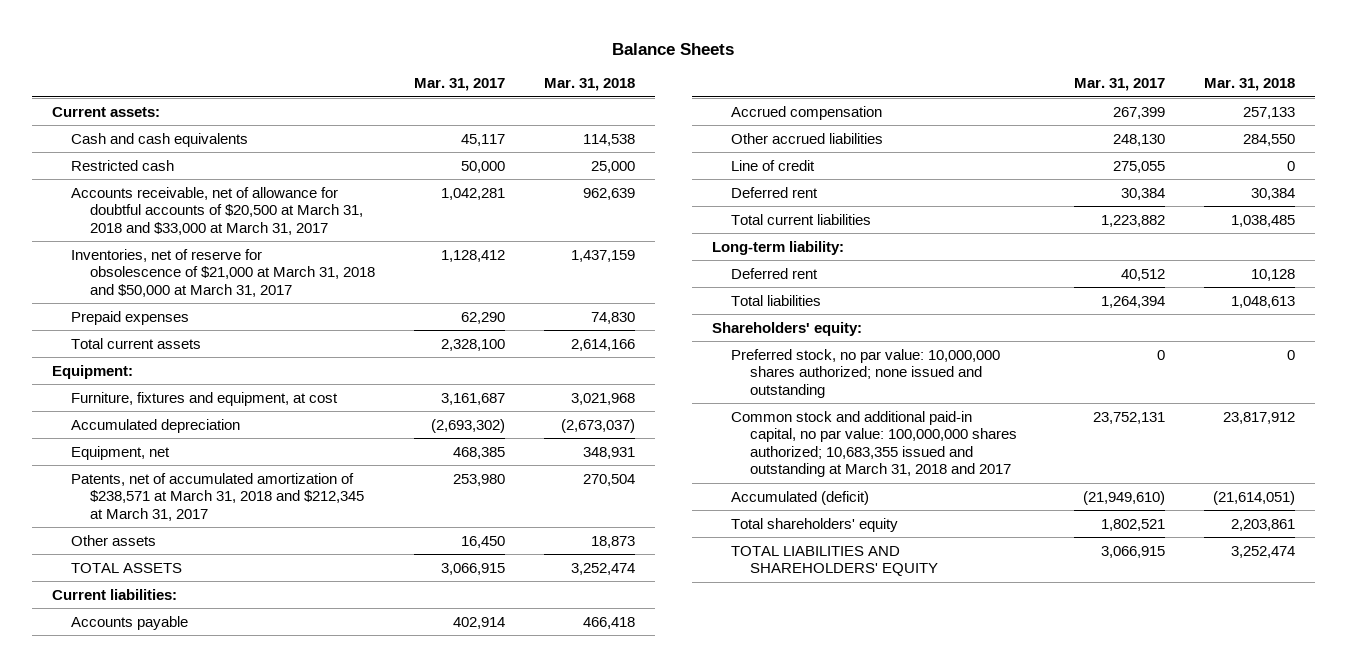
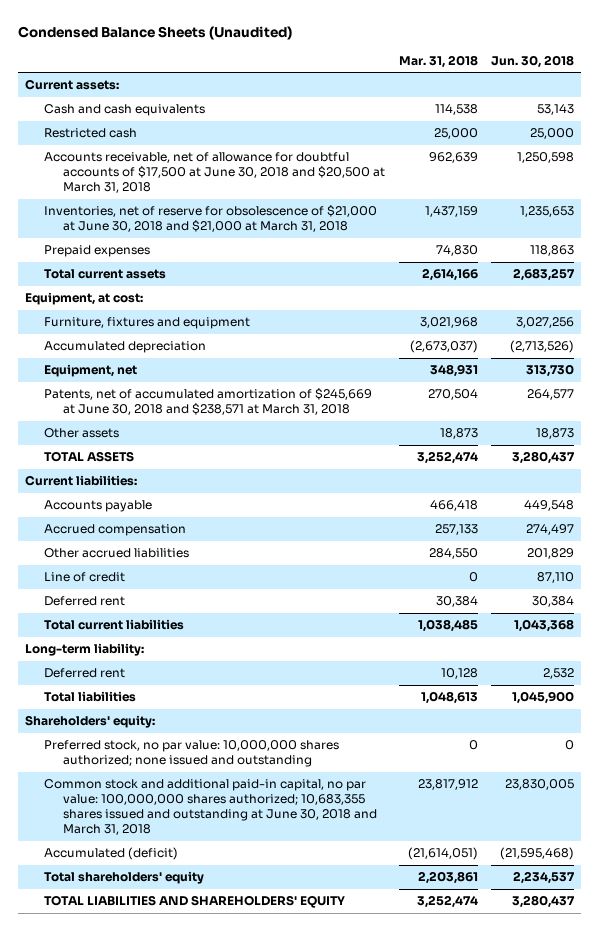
- Balance Sheets
+ Condensed Balance Sheets (Unaudited)
- | Mar. 31, 2017 | Mar. 31, 2018
+ | Mar. 31, 2018 | Jun. 30, 2018
- Accounts receivable, net of allowance for doubtful accounts of $20,500 at March 31, 2018 and $33,000 at March 31, 2017 | 1,042,281 | 962,639
- Inventories, net of reserve for obsolescence of $21,000 at March 31, 2018 and $50,000 at March 31, 2017 | 1,128,412 | 1,437,159
+ Accounts receivable, net of allowance for doubtful accounts of $17,500 at June 30, 2018 and $20,500 at March 31, 2018 | 962,639 | 1,250,598
+ Inventories, net of reserve for obsolescence of $21,000 at June 30, 2018 and $21,000 at March 31, 2018 | 1,437,159 | 1,235,653
- Equipment:
- Furniture, fixtures and equipment, at cost | 3,161,687 | 3,021,968
+ Equipment, at cost:
+ Furniture, fixtures and equipment | 3,021,968 | 3,027,256
- Patents, net of accumulated amortization of $238,571 at March 31, 2018 and $212,345 at March 31, 2017 | 253,980 | 270,504
+ Patents, net of accumulated amortization of $245,669 at June 30, 2018 and $238,571 at March 31, 2018 | 270,504 | 264,577
- Common stock and additional paid-in capital, no par value: 100,000,000 shares authorized; 10,683,355 issued and outstanding at March 31, 2018 and 2017 | 23,752,131 | 23,817,912
+ Common stock and additional paid-in capital, no par value: 100,000,000 shares authorized; 10,683,355 shares issued and outstanding at June 30, 2018 and March 31, 2018 | 23,817,912 | 23,830,005

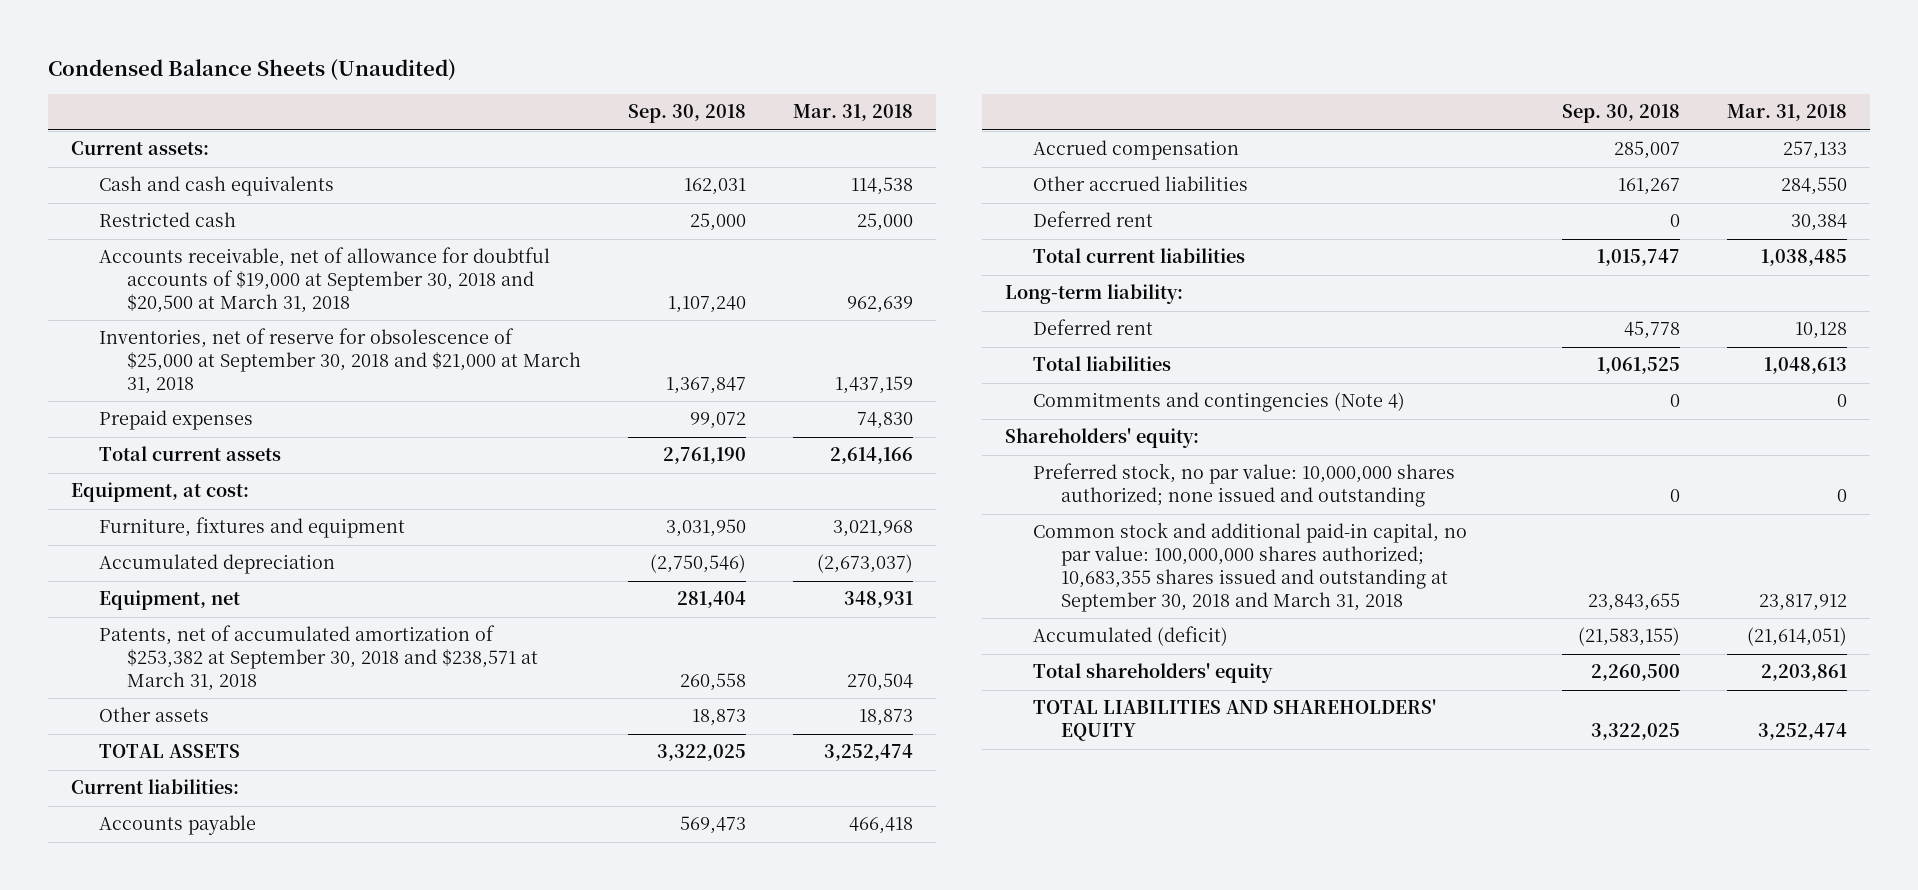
- | Mar. 31, 2018 | Jun. 30, 2018
+ | Sep. 30, 2018 | Mar. 31, 2018
- Accounts receivable, net of allowance for doubtful accounts of $17,500 at June 30, 2018 and $20,500 at March 31, 2018 | 962,639 | 1,250,598
- Inventories, net of reserve for obsolescence of $21,000 at June 30, 2018 and $21,000 at March 31, 2018 | 1,437,159 | 1,235,653
+ Accounts receivable, net of allowance for doubtful accounts of $19,000 at September 30, 2018 and $20,500 at March 31, 2018 | 1,107,240 | 962,639
+ Inventories, net of reserve for obsolescence of $25,000 at September 30, 2018 and $21,000 at March 31, 2018 | 1,367,847 | 1,437,159
- Patents, net of accumulated amortization of $245,669 at June 30, 2018 and $238,571 at March 31, 2018 | 270,504 | 264,577
+ Patents, net of accumulated amortization of $253,382 at September 30, 2018 and $238,571 at March 31, 2018 | 260,558 | 270,504
- Line of credit | 0 | 87,110
+ Commitments and contingencies (Note 4) | 0 | 0
- Common stock and additional paid-in capital, no par value: 100,000,000 shares authorized; 10,683,355 shares issued and outstanding at June 30, 2018 and March 31, 2018 | 23,817,912 | 23,830,005
+ Common stock and additional paid-in capital, no par value: 100,000,000 shares authorized; 10,683,355 shares issued and outstanding at September 30, 2018 and March 31, 2018 | 23,843,655 | 23,817,912

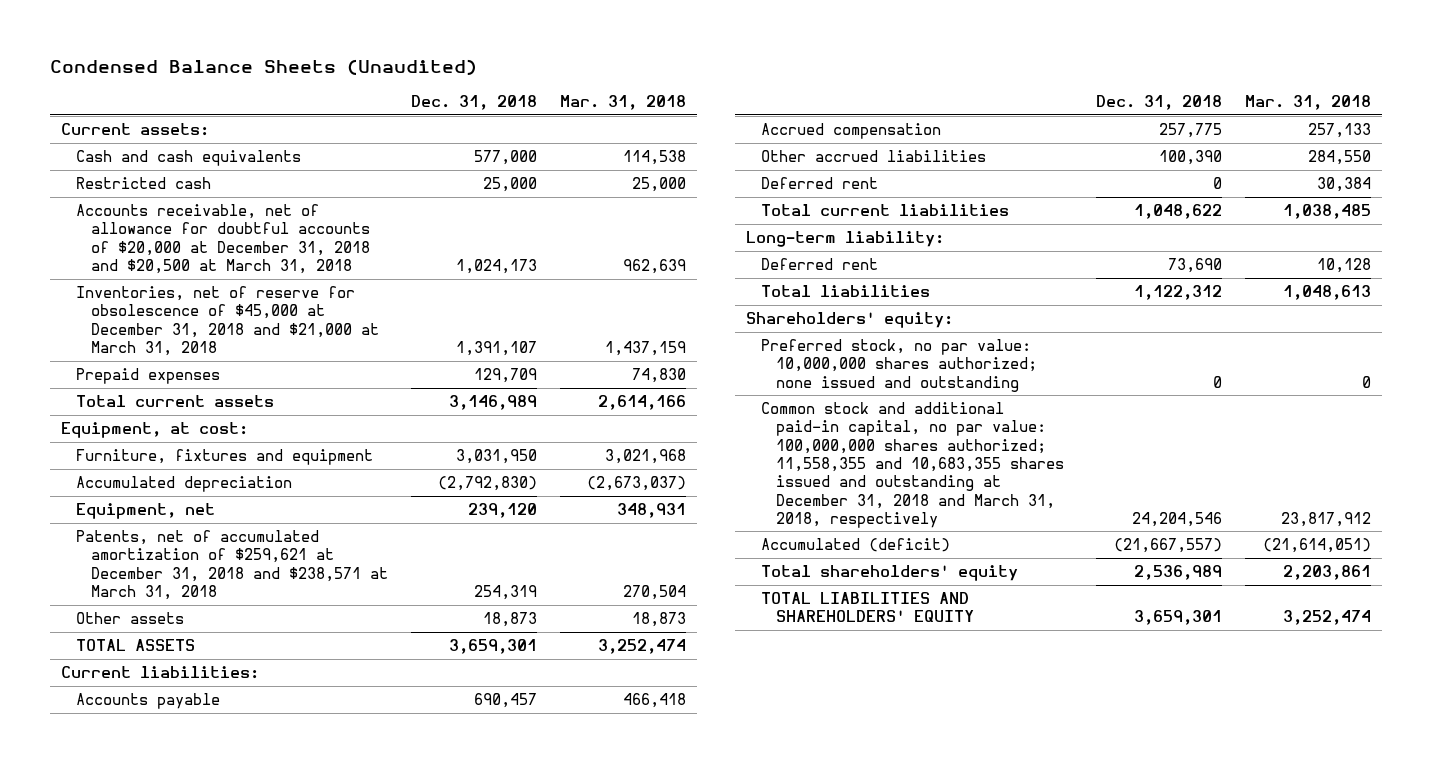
- | Sep. 30, 2018 | Mar. 31, 2018
+ | Dec. 31, 2018 | Mar. 31, 2018
- Accounts receivable, net of allowance for doubtful accounts of $19,000 at September 30, 2018 and $20,500 at March 31, 2018 | 1,107,240 | 962,639
- Inventories, net of reserve for obsolescence of $25,000 at September 30, 2018 and $21,000 at March 31, 2018 | 1,367,847 | 1,437,159
+ Accounts receivable, net of allowance for doubtful accounts of $20,000 at December 31, 2018 and $20,500 at March 31, 2018 | 1,024,173 | 962,639
+ Inventories, net of reserve for obsolescence of $45,000 at December 31, 2018 and $21,000 at March 31, 2018 | 1,391,107 | 1,437,159
- Patents, net of accumulated amortization of $253,382 at September 30, 2018 and $238,571 at March 31, 2018 | 260,558 | 270,504
+ Patents, net of accumulated amortization of $259,621 at December 31, 2018 and $238,571 at March 31, 2018 | 254,319 | 270,504
- Commitments and contingencies (Note 4) | 0 | 0
- Common stock and additional paid-in capital, no par value: 100,000,000 shares authorized; 10,683,355 shares issued and outstanding at September 30, 2018 and March 31, 2018 | 23,843,655 | 23,817,912
+ Common stock and additional paid-in capital, no par value: 100,000,000 shares authorized; 11,558,355 and 10,683,355 shares issued and outstanding at December 31, 2018 and March 31, 2018, respectively | 24,204,546 | 23,817,912

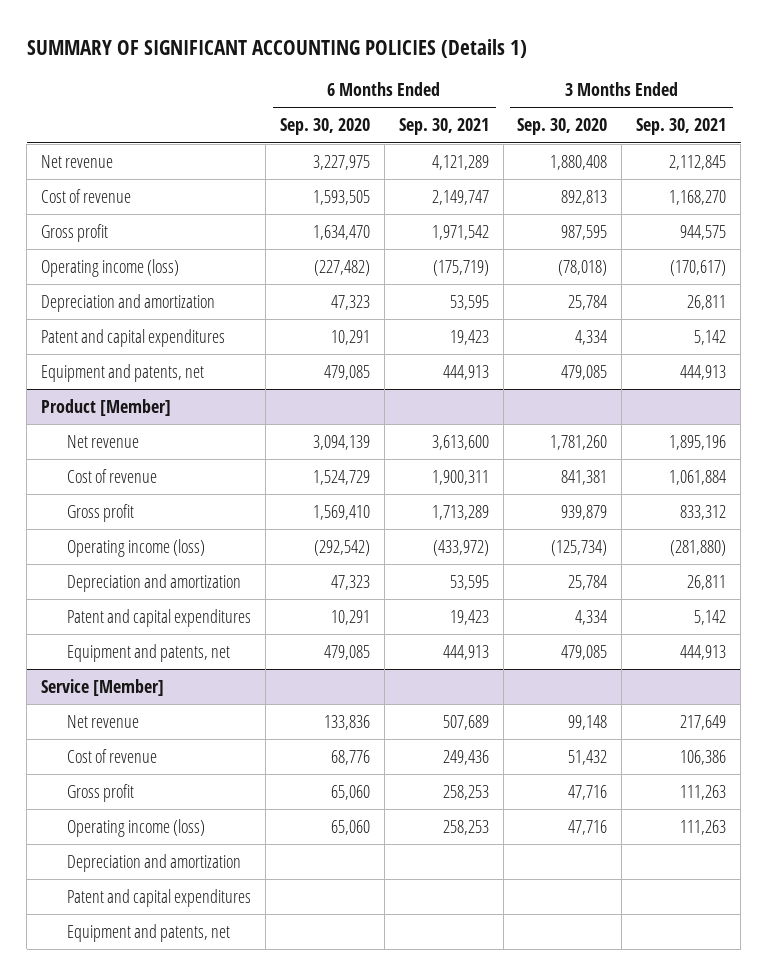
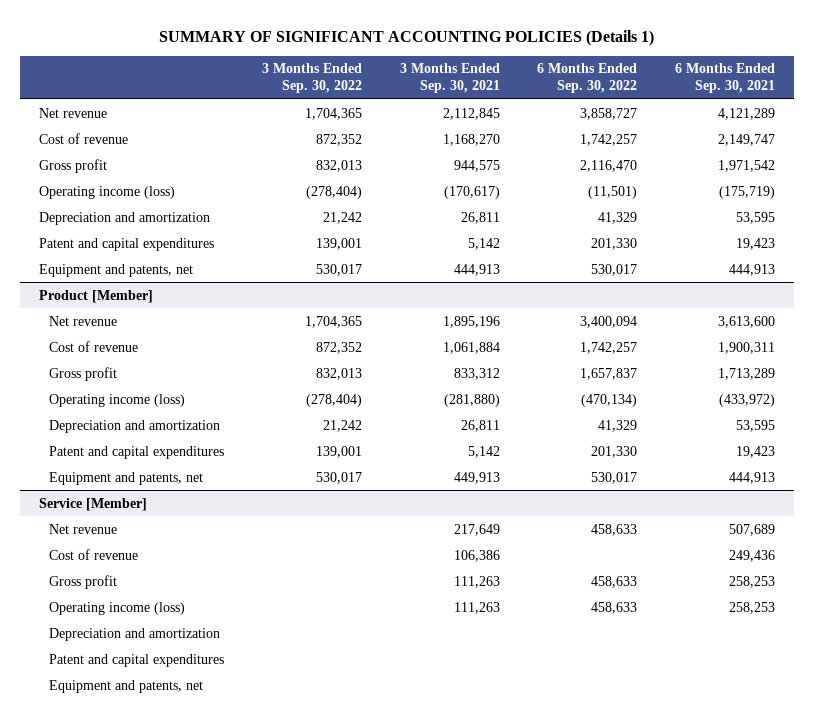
- | 6 Months Ended Sep. 30, 2020 | 6 Months Ended Sep. 30, 2021 | 3 Months Ended Sep. 30, 2020 | 3 Months Ended Sep. 30, 2021
+ | 3 Months Ended Sep. 30, 2022 | 3 Months Ended Sep. 30, 2021 | 6 Months Ended Sep. 30, 2022 | 6 Months Ended Sep. 30, 2021
@ Product [Member]
- Equipment and patents, net | 479,085 | 444,913 | 479,085 | 444,913
+ Equipment and patents, net | 530,017 | 449,913 | 530,017 | 444,913

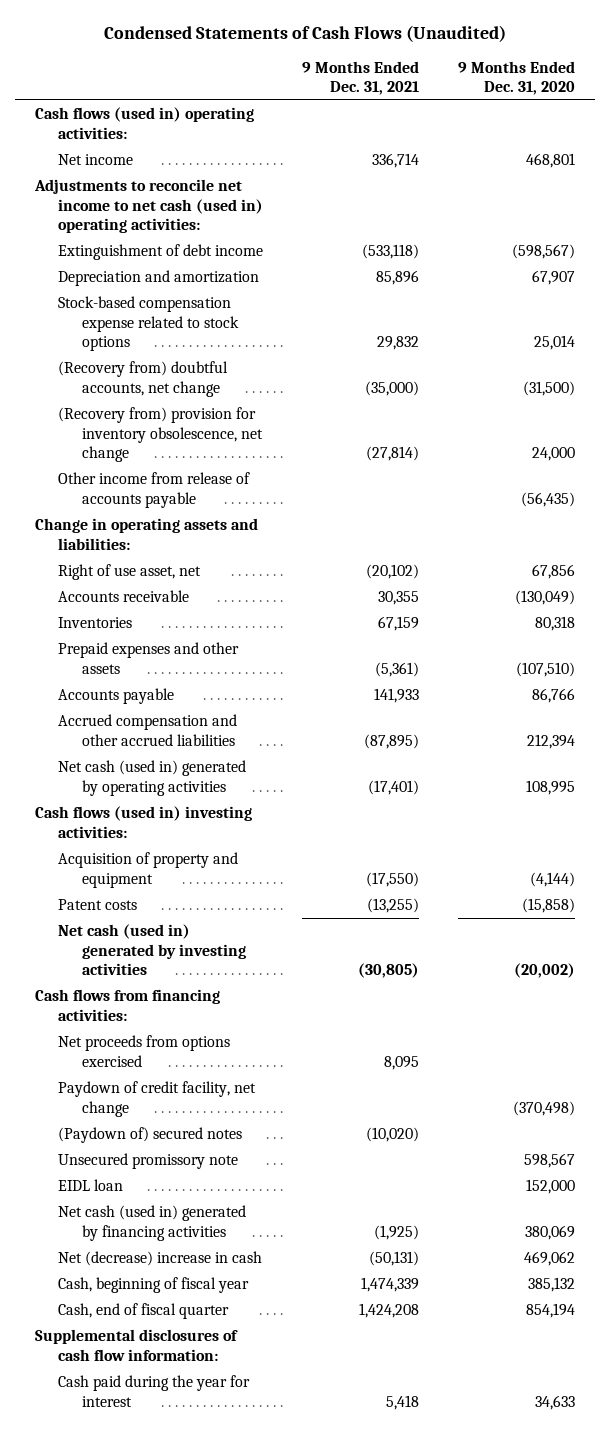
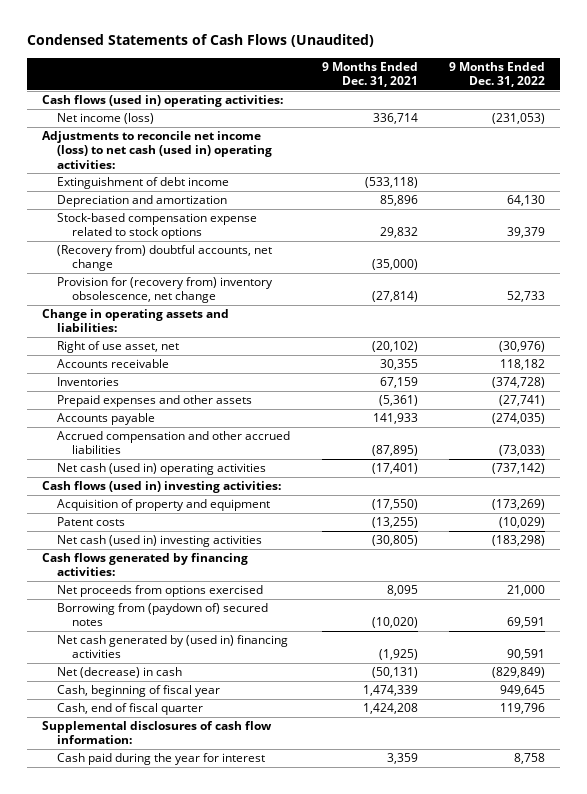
- | 9 Months Ended Dec. 31, 2021 | 9 Months Ended Dec. 31, 2020
+ | 9 Months Ended Dec. 31, 2021 | 9 Months Ended Dec. 31, 2022
- Net income | 336,714 | 468,801
- Adjustments to reconcile net income to net cash (used in) operating activities:
+ Net income (loss) | 336,714 | (231,053)
+ Adjustments to reconcile net income (loss) to net cash (used in) operating activities:
- (Recovery from) provision for inventory obsolescence, net change | (27,814) | 24,000
- Other income from release of accounts payable | | (56,435)
+ Provision for (recovery from) inventory obsolescence, net change | (27,814) | 52,733
- Net cash (used in) generated by operating activities | (17,401) | 108,995
+ Net cash (used in) operating activities | (17,401) | (737,142)
- Net cash (used in) generated by investing activities | (30,805) | (20,002)
- Cash flows from financing activities:
+ Net cash (used in) investing activities | (30,805) | (183,298)
+ Cash flows generated by financing activities:
- Paydown of credit facility, net change | | (370,498)
- (Paydown of) secured notes | (10,020) |
- Unsecured promissory note | | 598,567
- EIDL loan | | 152,000
- Net cash (used in) generated by financing activities | (1,925) | 380,069
- Net (decrease) increase in cash | (50,131) | 469,062
+ Borrowing from (paydown of) secured notes | (10,020) | 69,591
+ Net cash generated by (used in) financing activities | (1,925) | 90,591
+ Net (decrease) in cash | (50,131) | (829,849)
- Cash paid during the year for interest | 5,418 | 34,633
+ Cash paid during the year for interest | 3,359 | 8,758

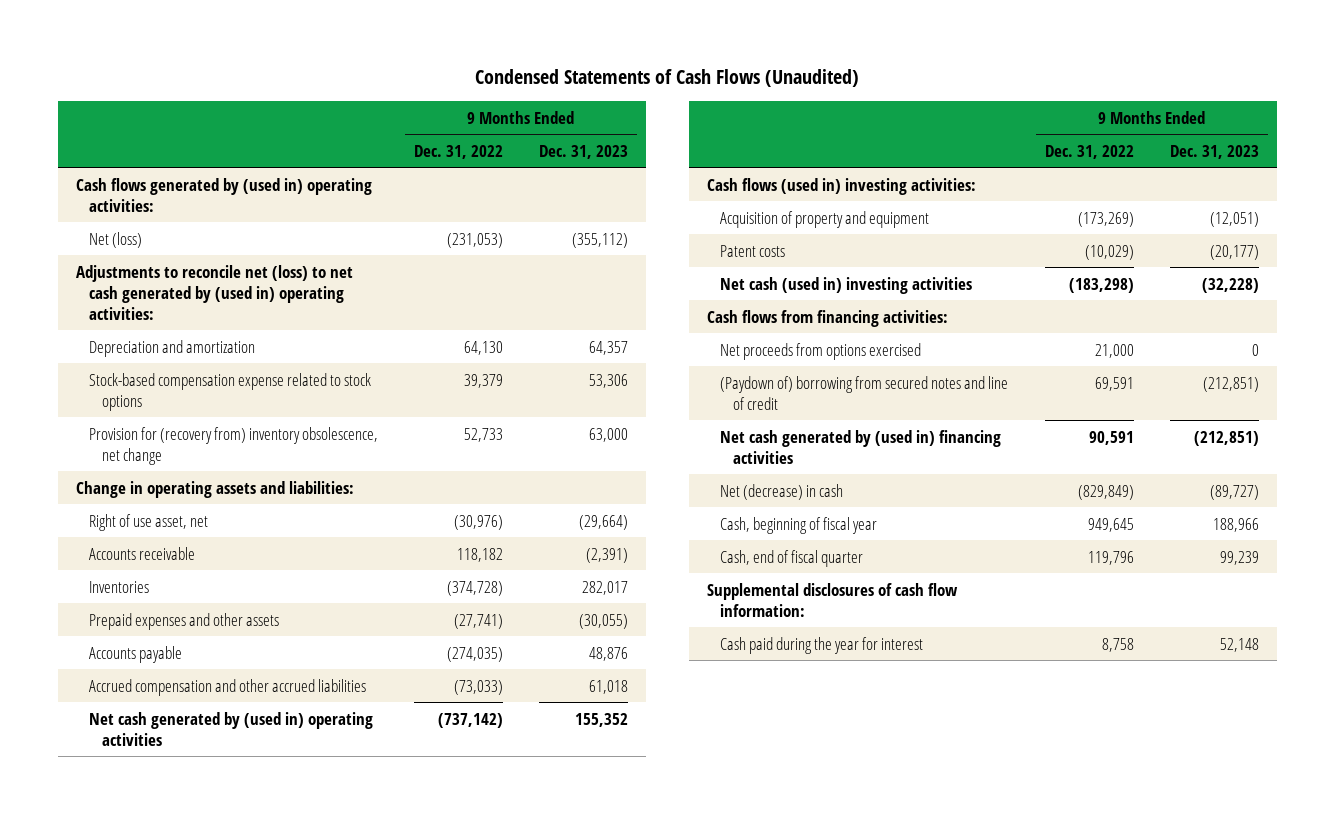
- | 9 Months Ended Dec. 31, 2021 | 9 Months Ended Dec. 31, 2022
+ | 9 Months Ended Dec. 31, 2022 | 9 Months Ended Dec. 31, 2023
- Cash flows (used in) operating activities:
- Net income (loss) | 336,714 | (231,053)
- Adjustments to reconcile net income (loss) to net cash (used in) operating activities:
- Extinguishment of debt income | (533,118) |
+ Cash flows generated by (used in) operating activities:
+ Net (loss) | (231,053) | (355,112)
+ Adjustments to reconcile net (loss) to net cash generated by (used in) operating activities:
- (Recovery from) doubtful accounts, net change | (35,000) |
- Net cash (used in) operating activities | (17,401) | (737,142)
+ Net cash generated by (used in) operating activities | (737,142) | 155,352
- Cash flows generated by financing activities:
+ Cash flows from financing activities:
- Borrowing from (paydown of) secured notes | (10,020) | 69,591
+ (Paydown of) borrowing from secured notes and line of credit | 69,591 | (212,851)

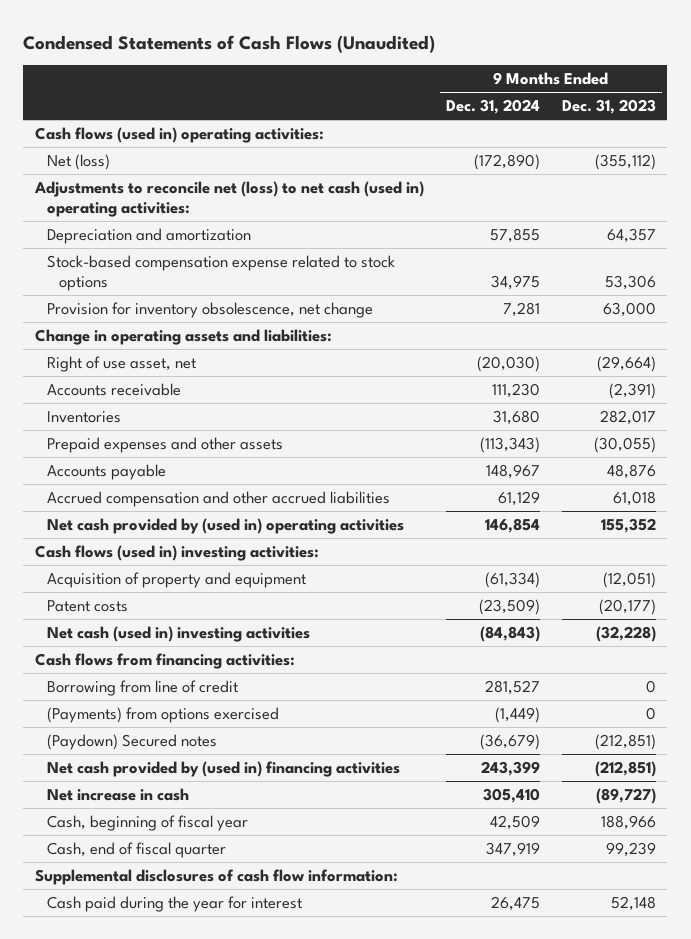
- | 9 Months Ended Dec. 31, 2022 | 9 Months Ended Dec. 31, 2023
+ | 9 Months Ended Dec. 31, 2024 | 9 Months Ended Dec. 31, 2023
- Cash flows generated by (used in) operating activities:
+ Cash flows (used in) operating activities:
- Adjustments to reconcile net (loss) to net cash generated by (used in) operating activities:
+ Adjustments to reconcile net (loss) to net cash (used in) operating activities:
- Provision for (recovery from) inventory obsolescence, net change | 52,733 | 63,000
+ Provision for inventory obsolescence, net change | 7,281 | 63,000
- Net cash generated by (used in) operating activities | (737,142) | 155,352
+ Net cash provided by (used in) operating activities | 146,854 | 155,352
- Net proceeds from options exercised | 21,000 | 0
- (Paydown of) borrowing from secured notes and line of credit | 69,591 | (212,851)
- Net cash generated by (used in) financing activities | 90,591 | (212,851)
- Net (decrease) in cash | (829,849) | (89,727)
+ Borrowing from line of credit | 281,527 | 0
+ (Payments) from options exercised | (1,449) | 0
+ (Paydown) Secured notes | (36,679) | (212,851)
+ Net cash provided by (used in) financing activities | 243,399 | (212,851)
+ Net increase in cash | 305,410 | (89,727)

